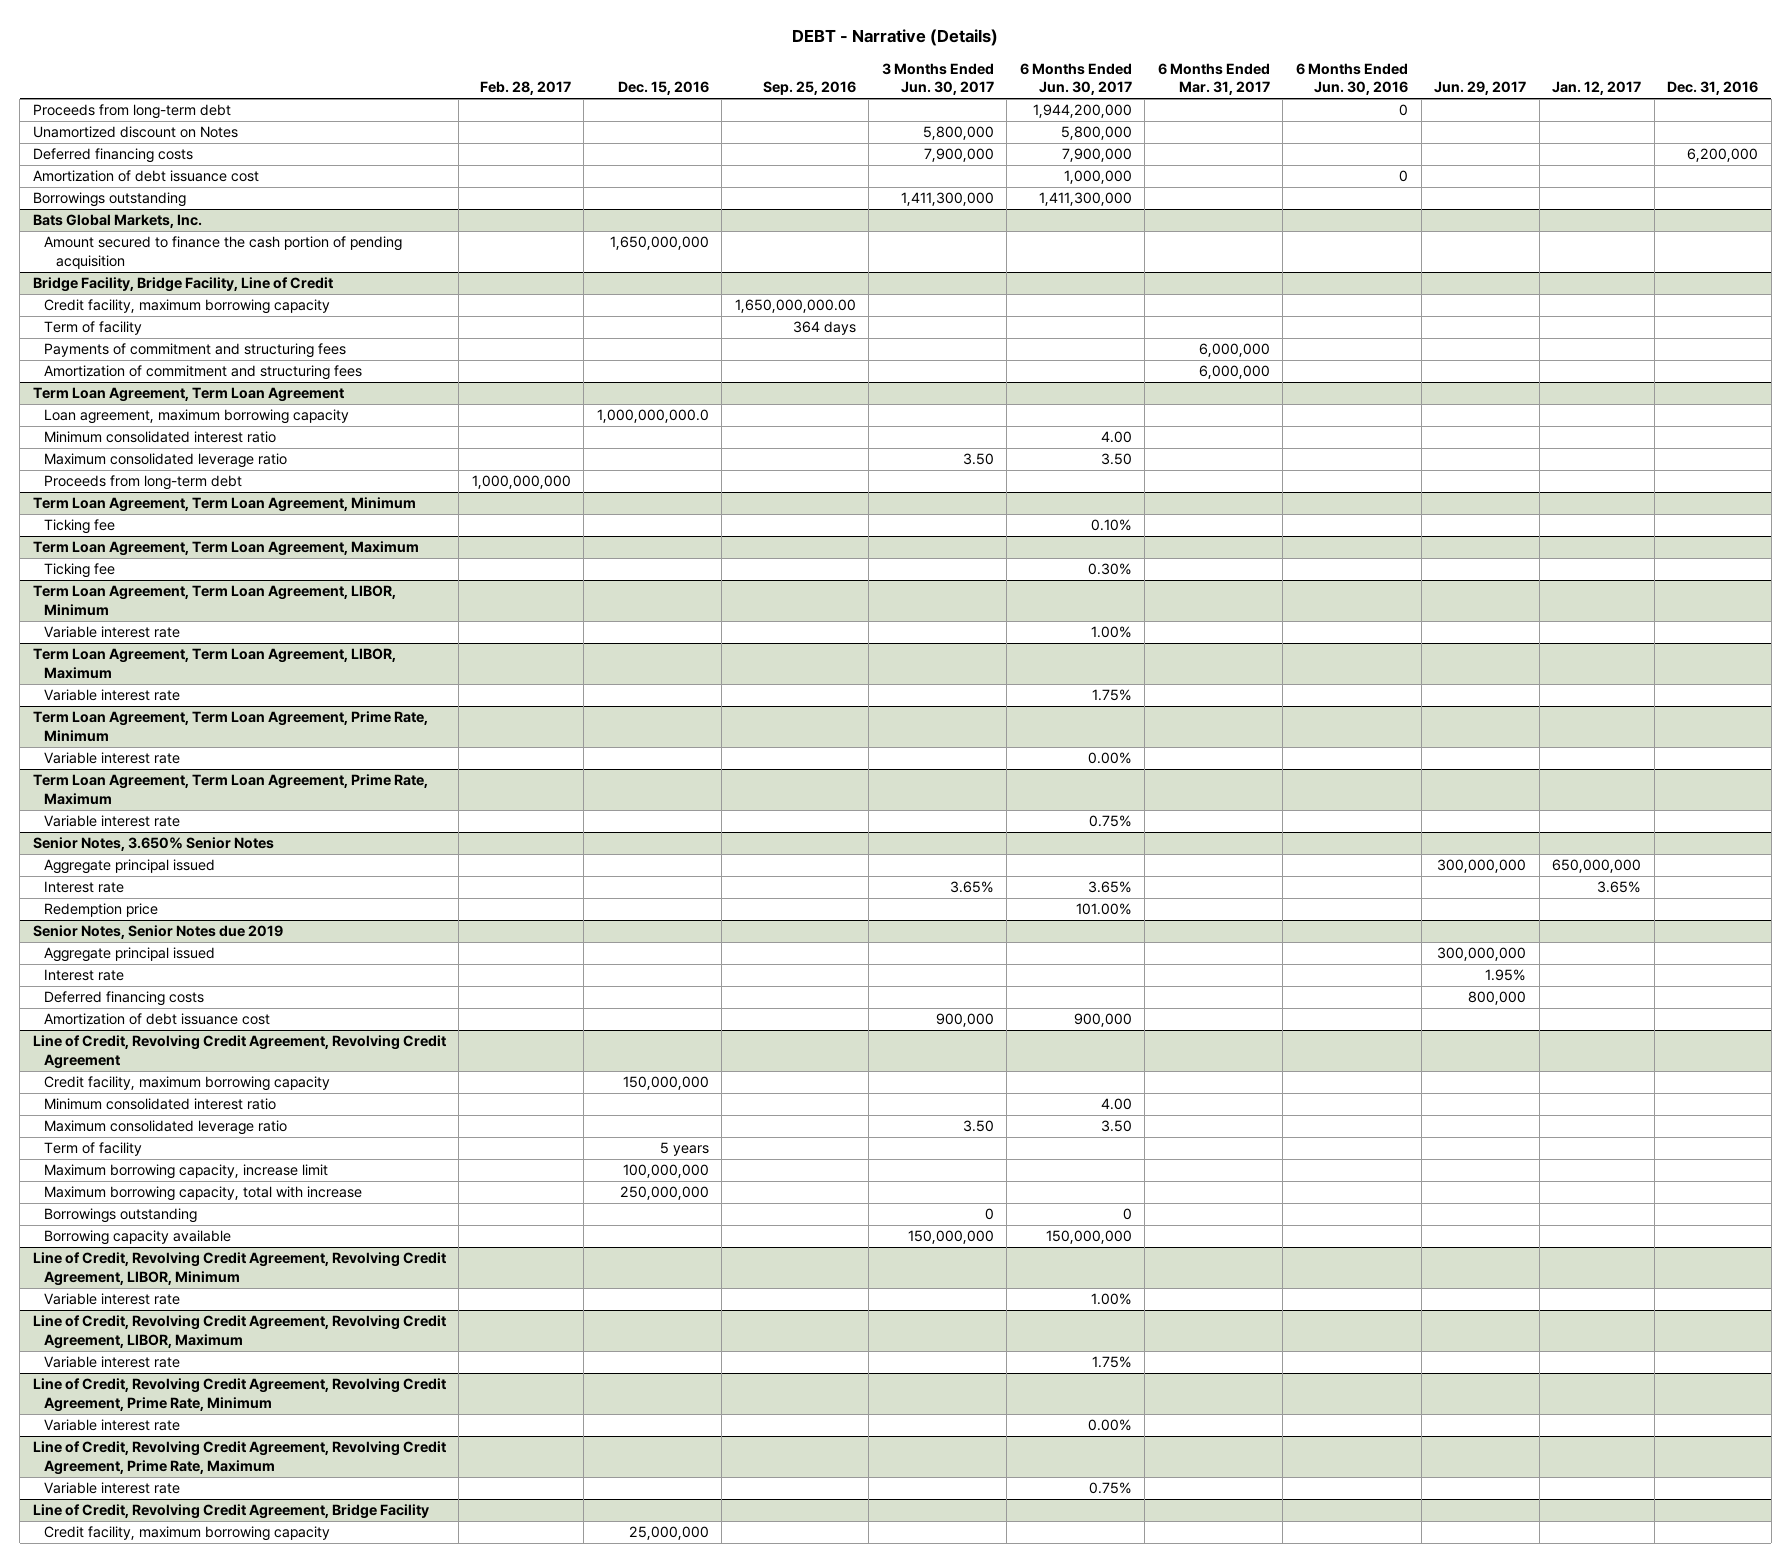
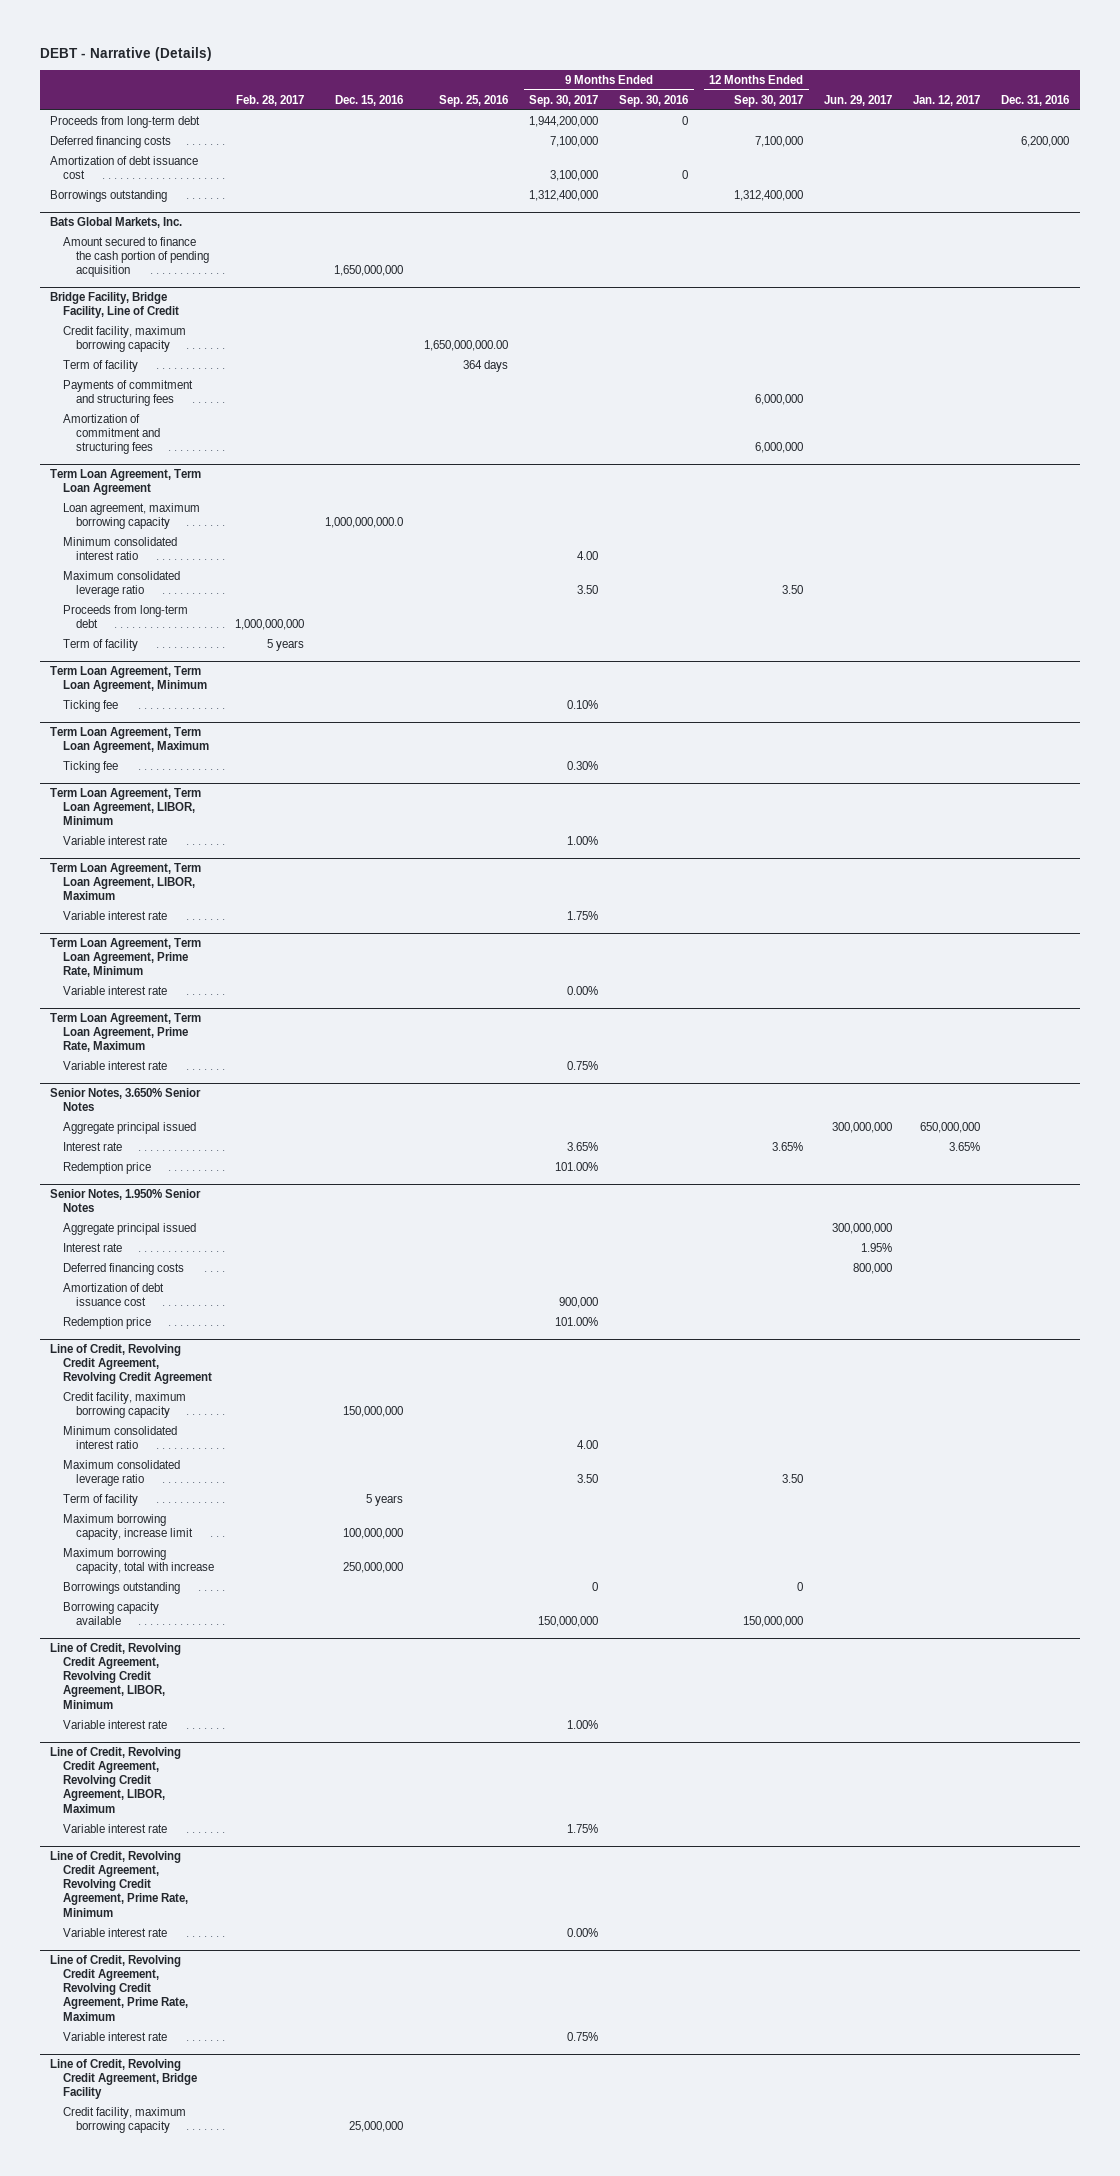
- | Feb. 28, 2017 | Dec. 15, 2016 | Sep. 25, 2016 | 3 Months Ended Jun. 30, 2017 | 6 Months Ended Jun. 30, 2017 | 6 Months Ended Mar. 31, 2017 | 6 Months Ended Jun. 30, 2016 | Jun. 29, 2017 | Jan. 12, 2017 | Dec. 31, 2016
+ | Feb. 28, 2017 | Dec. 15, 2016 | Sep. 25, 2016 | 9 Months Ended Sep. 30, 2017 | 9 Months Ended Sep. 30, 2016 | 12 Months Ended Sep. 30, 2017 | Jun. 29, 2017 | Jan. 12, 2017 | Dec. 31, 2016
- Unamortized discount on Notes | | | | 5,800,000 | 5,800,000 | | | | |
@ Term Loan Agreement, Term Loan Agreement
+ Term of facility | 5 years | | | | | | | |
- Senior Notes, Senior Notes due 2019
+ Senior Notes, 1.950% Senior Notes
+ Redemption price | | | | 101.00% | | | | |

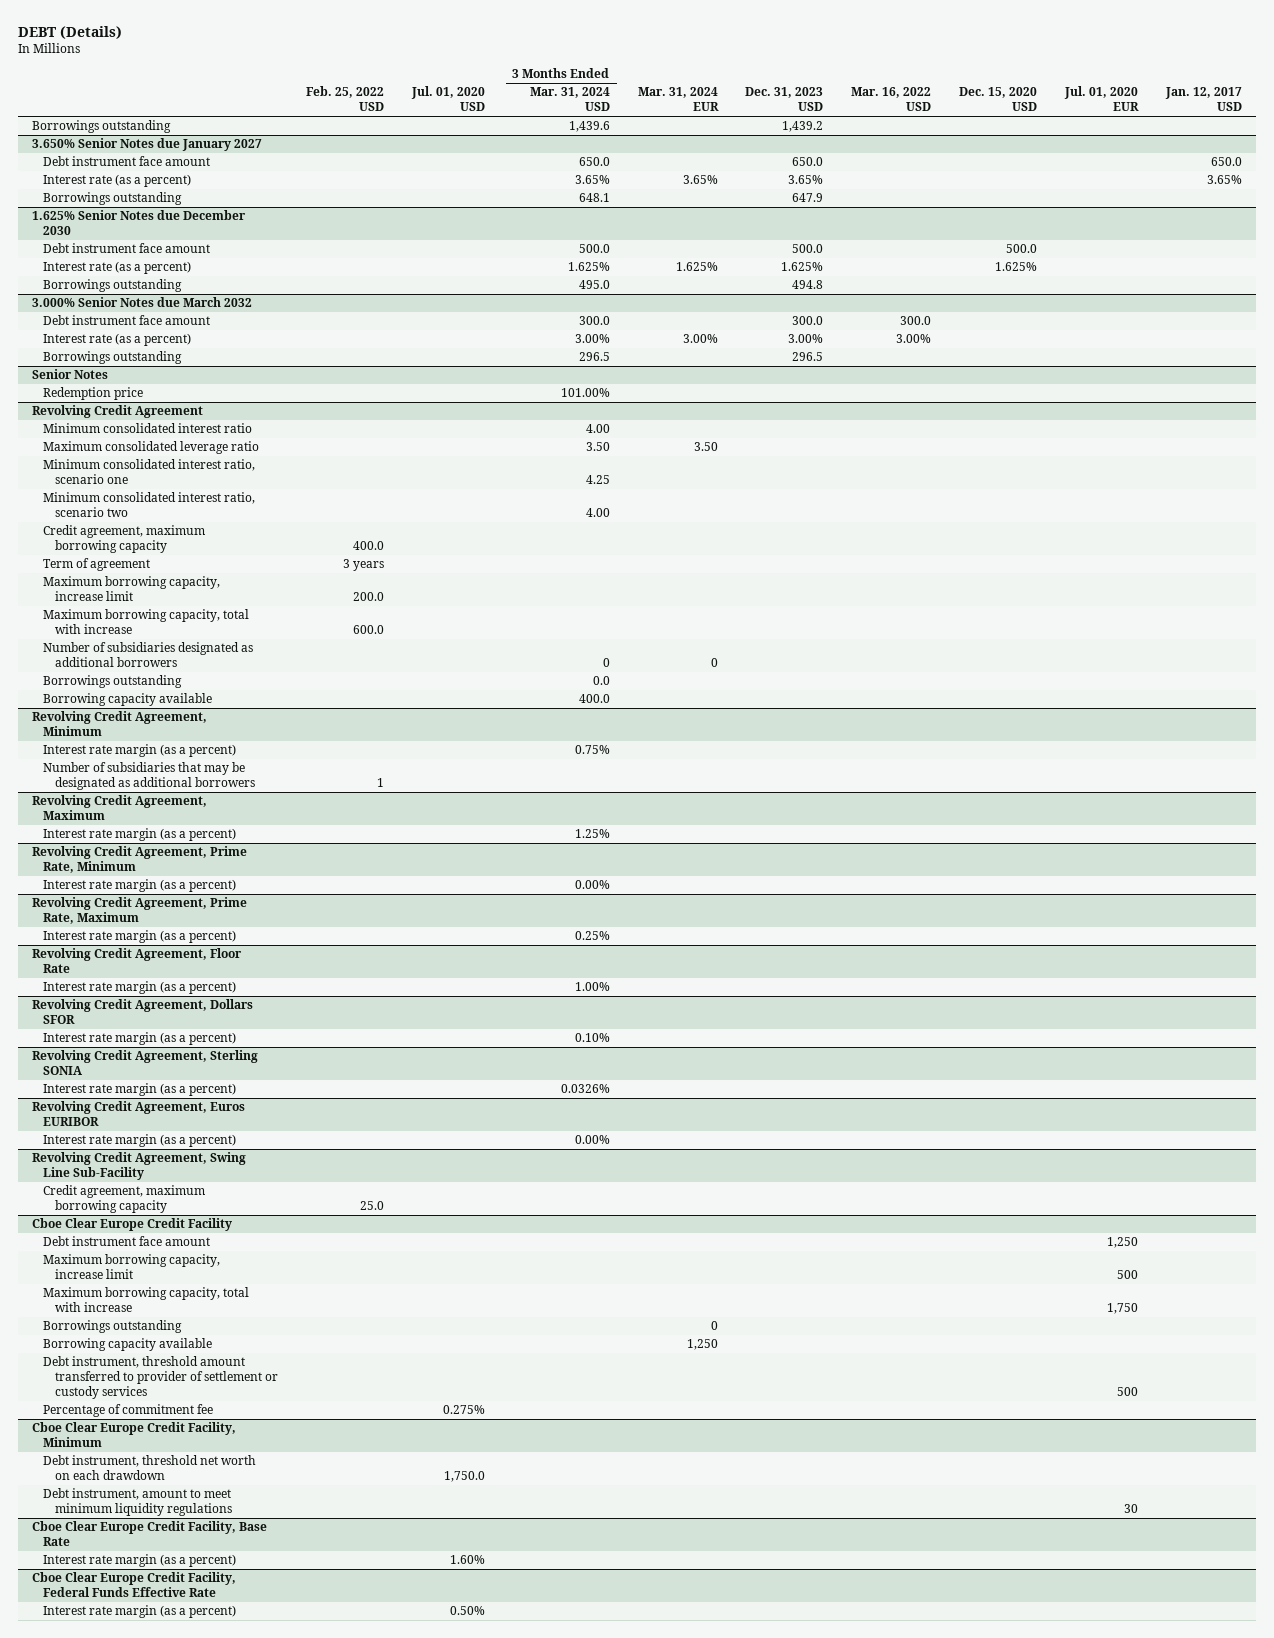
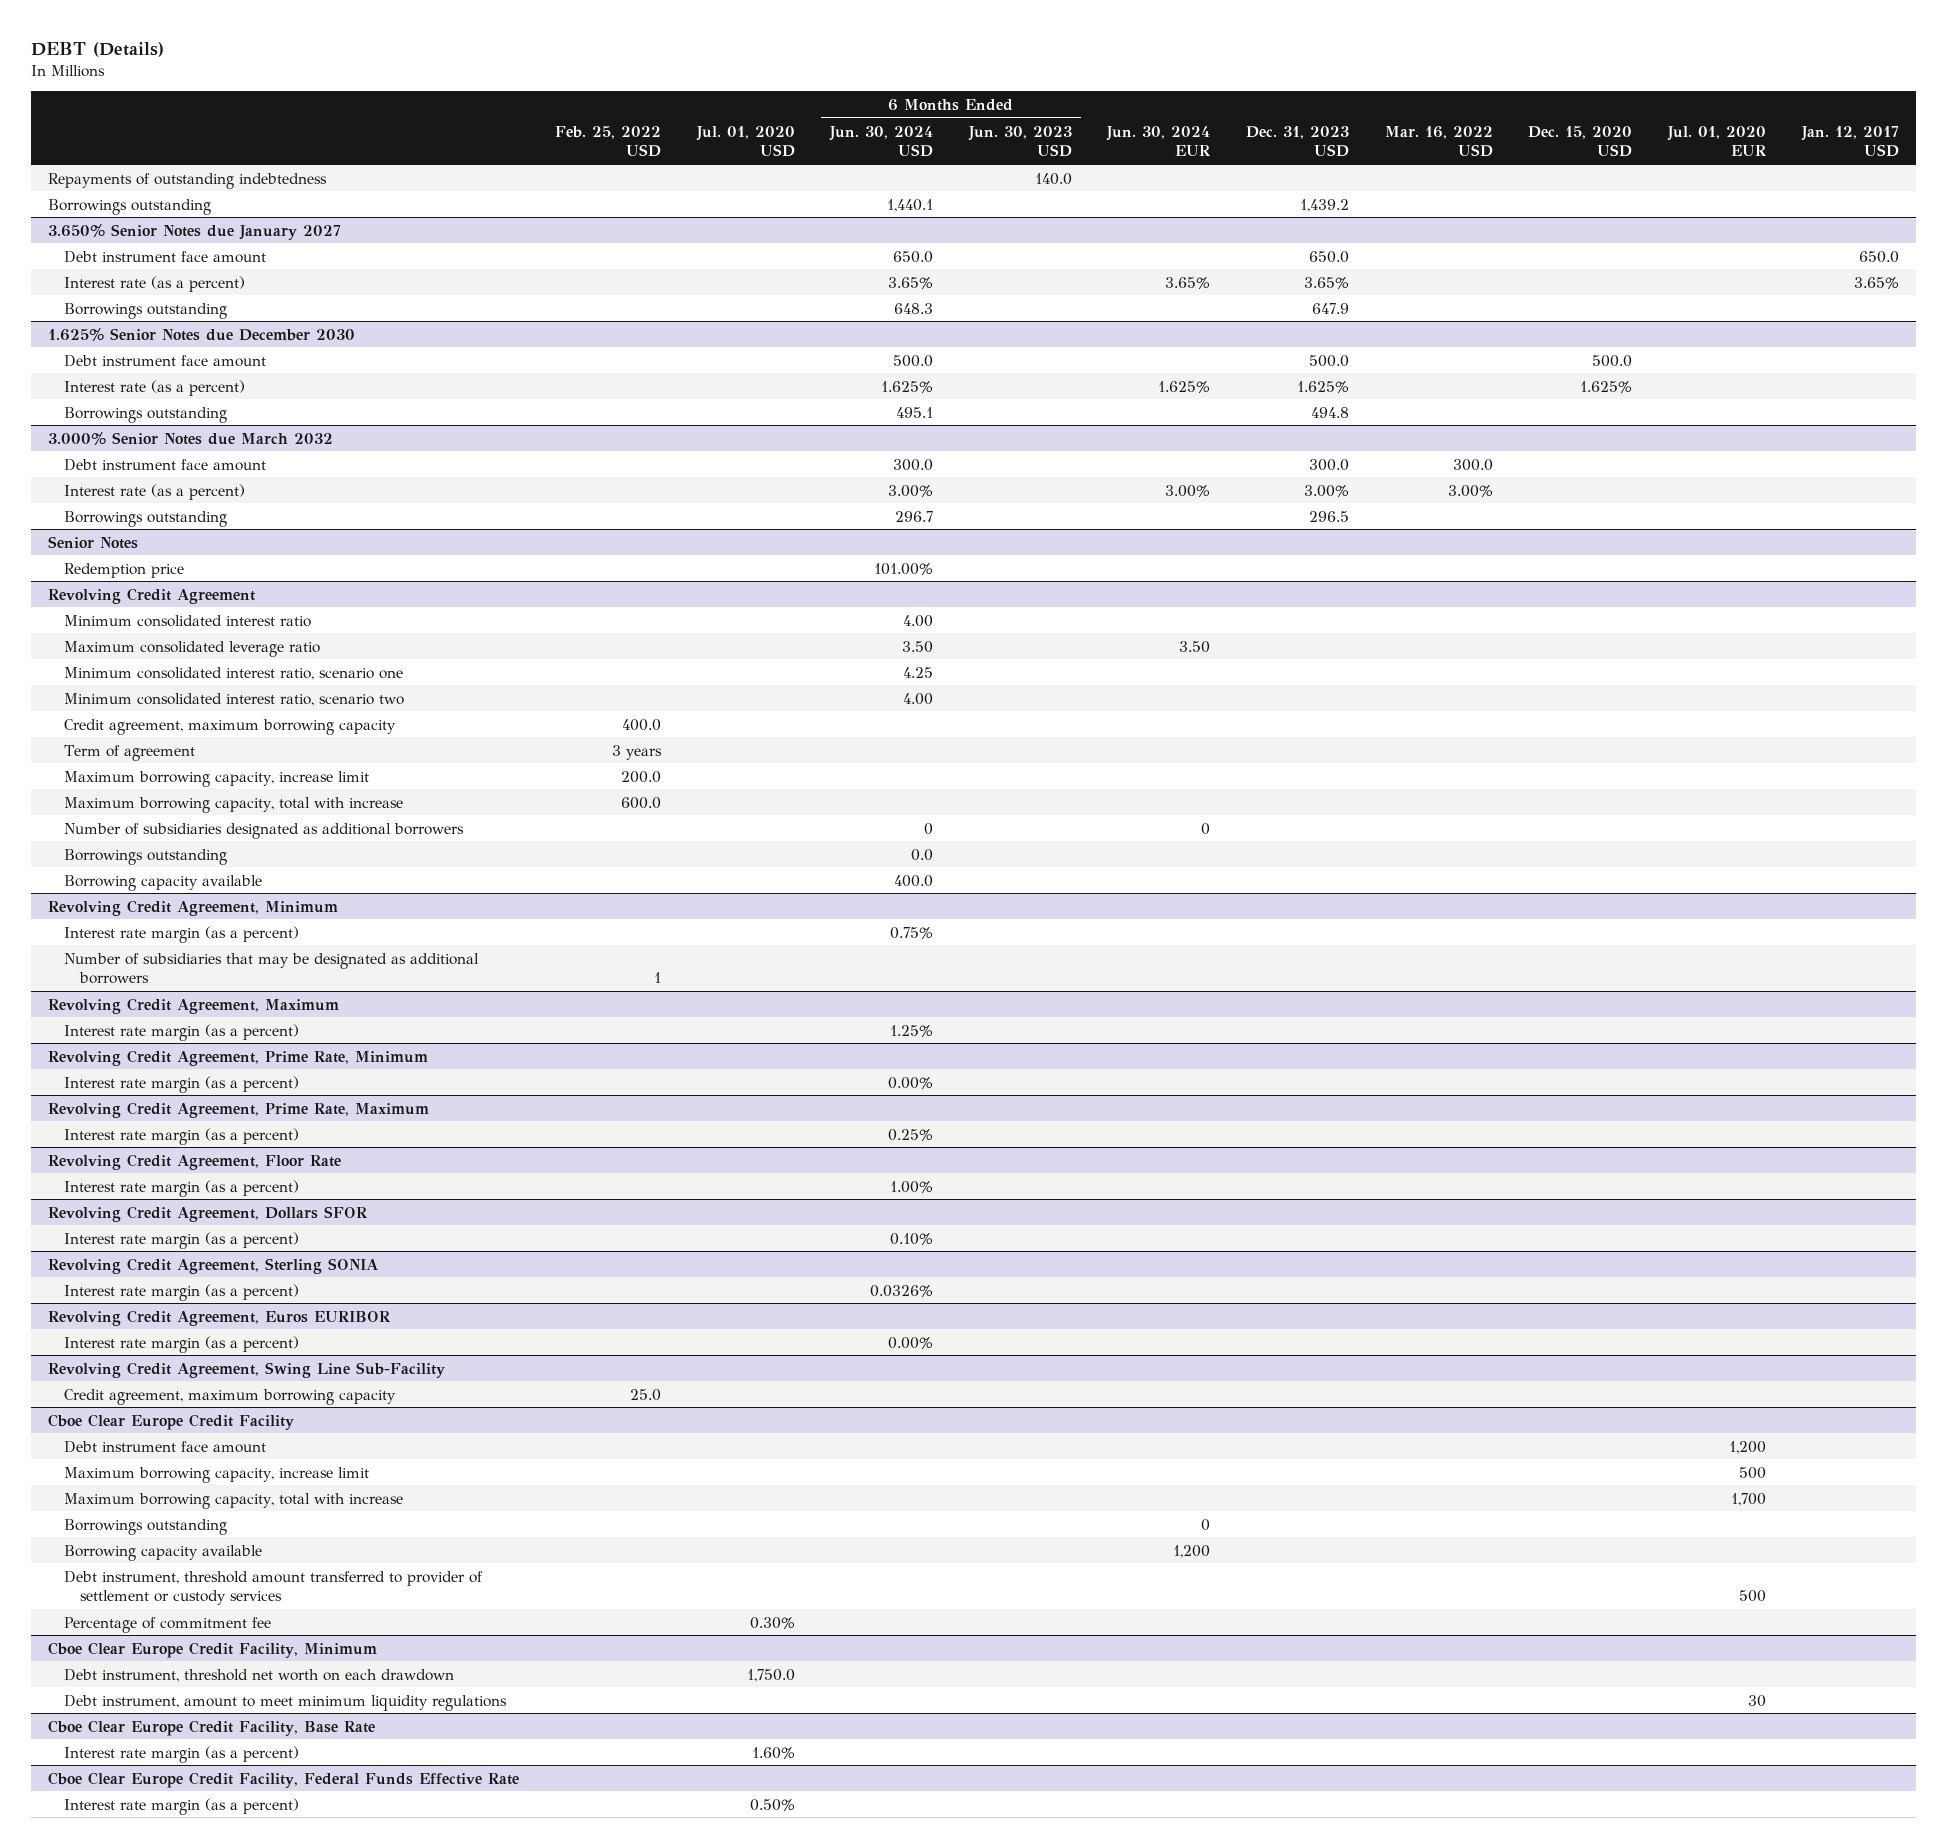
- | Feb. 25, 2022 USD | Jul. 01, 2020 USD | 3 Months Ended Mar. 31, 2024 USD | Mar. 31, 2024 EUR | Dec. 31, 2023 USD | Mar. 16, 2022 USD | Dec. 15, 2020 USD | Jul. 01, 2020 EUR | Jan. 12, 2017 USD
+ | Feb. 25, 2022 USD | Jul. 01, 2020 USD | 6 Months Ended Jun. 30, 2024 USD | 6 Months Ended Jun. 30, 2023 USD | Jun. 30, 2024 EUR | Dec. 31, 2023 USD | Mar. 16, 2022 USD | Dec. 15, 2020 USD | Jul. 01, 2020 EUR | Jan. 12, 2017 USD
+ Repayments of outstanding indebtedness | | | | 140.0 | | | | | |
@ Cboe Clear Europe Credit Facility
- Debt instrument face amount | | | | | | | | 1,250 |
+ Debt instrument face amount | | | | | | | | | 1,200 |
- Maximum borrowing capacity, total with increase | | | | | | | | 1,750 |
+ Maximum borrowing capacity, total with increase | | | | | | | | | 1,700 |
- Percentage of commitment fee | | 0.275% | | | | | | |
+ Percentage of commitment fee | | 0.30% | | | | | | | |

